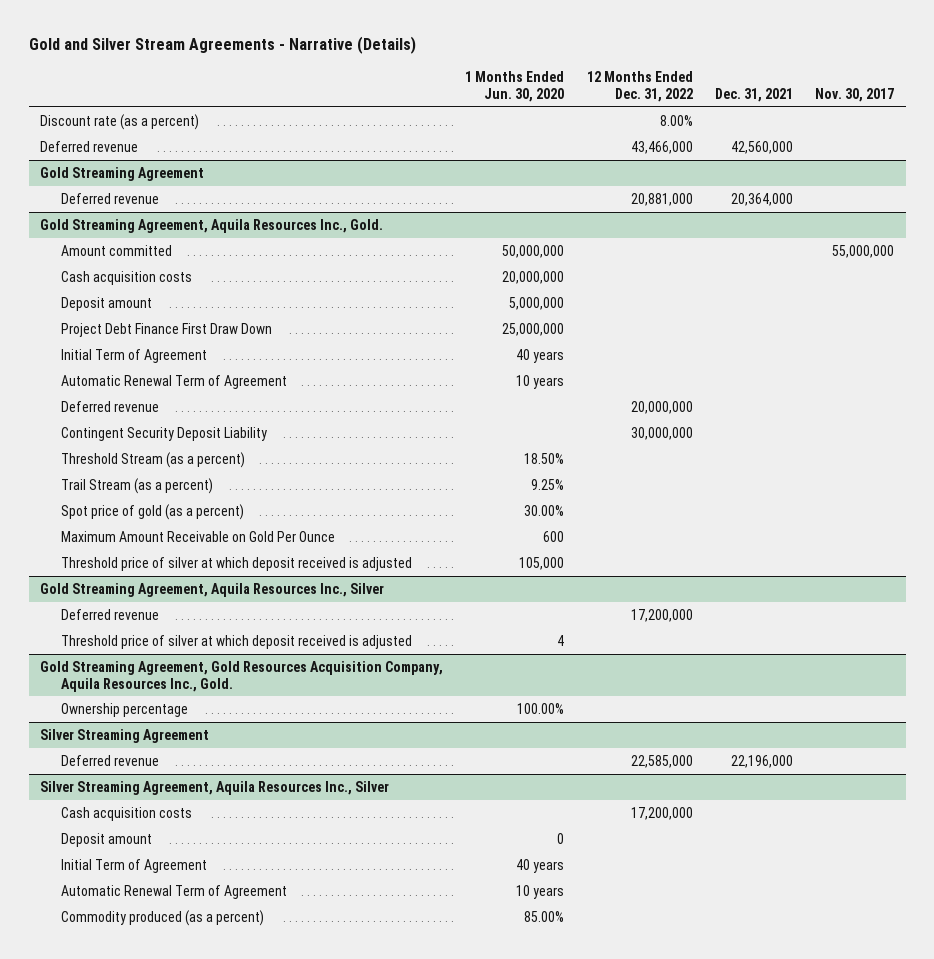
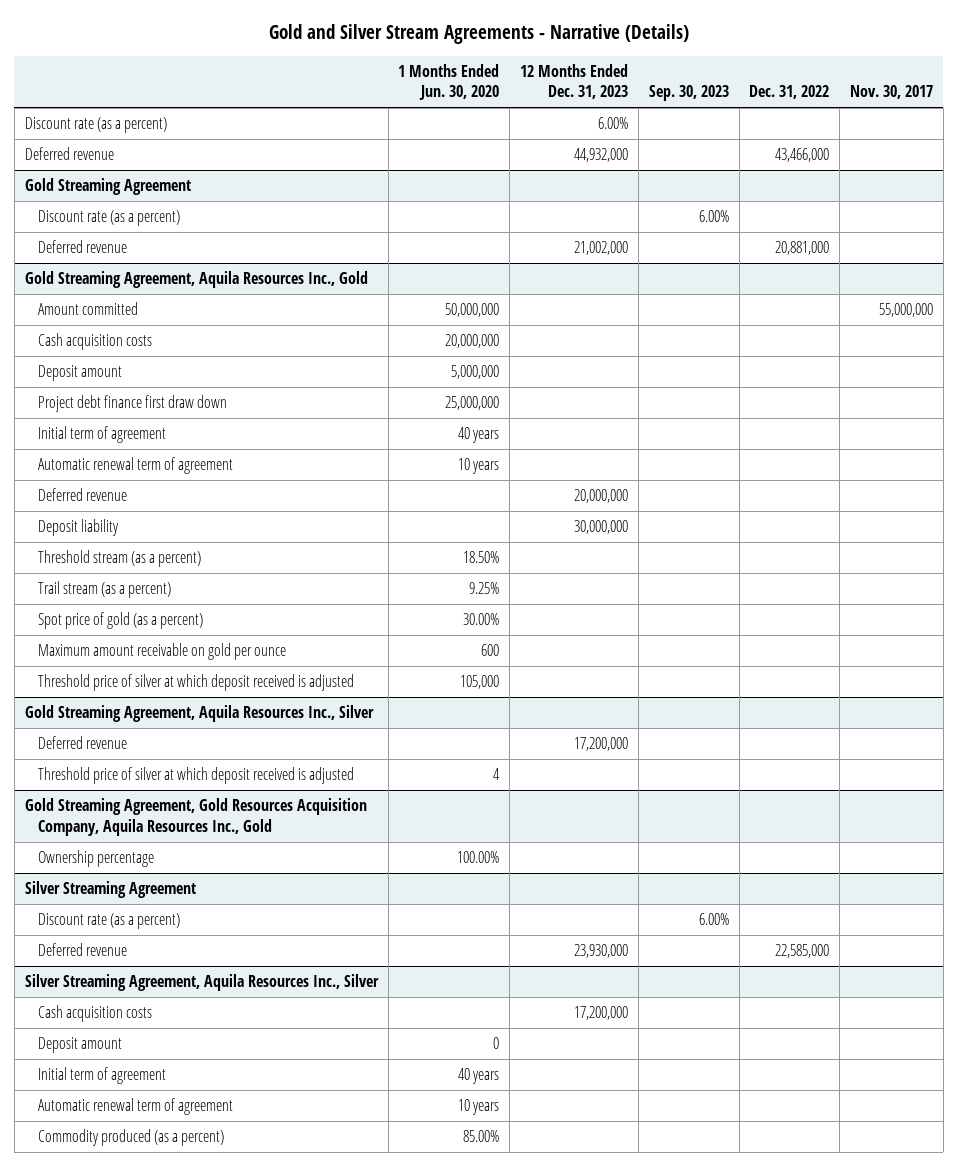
- | 1 Months Ended Jun. 30, 2020 | 12 Months Ended Dec. 31, 2022 | Dec. 31, 2021 | Nov. 30, 2017
+ | 1 Months Ended Jun. 30, 2020 | 12 Months Ended Dec. 31, 2023 | Sep. 30, 2023 | Dec. 31, 2022 | Nov. 30, 2017
@ Gold Streaming Agreement
+ Discount rate (as a percent) | | | 6.00% | |
- Gold Streaming Agreement, Aquila Resources Inc., Gold.
+ Gold Streaming Agreement, Aquila Resources Inc., Gold
- Project Debt Finance First Draw Down | 25,000,000 | | |
- Initial Term of Agreement | 40 years | | |
- Automatic Renewal Term of Agreement | 10 years | | |
+ Project debt finance first draw down | 25,000,000 | | | |
+ Initial term of agreement | 40 years | | | |
+ Automatic renewal term of agreement | 10 years | | | |
- Contingent Security Deposit Liability | | 30,000,000 | |
- Threshold Stream (as a percent) | 18.50% | | |
- Trail Stream (as a percent) | 9.25% | | |
+ Deposit liability | | 30,000,000 | | |
+ Threshold stream (as a percent) | 18.50% | | | |
+ Trail stream (as a percent) | 9.25% | | | |
- Maximum Amount Receivable on Gold Per Ounce | 600 | | |
+ Maximum amount receivable on gold per ounce | 600 | | | |
- Gold Streaming Agreement, Gold Resources Acquisition Company, Aquila Resources Inc., Gold.
+ Gold Streaming Agreement, Gold Resources Acquisition Company, Aquila Resources Inc., Gold
@ Silver Streaming Agreement
+ Discount rate (as a percent) | | | 6.00% | |
@ Silver Streaming Agreement, Aquila Resources Inc., Silver
- Initial Term of Agreement | 40 years | | |
- Automatic Renewal Term of Agreement | 10 years | | |
+ Initial term of agreement | 40 years | | | |
+ Automatic renewal term of agreement | 10 years | | | |

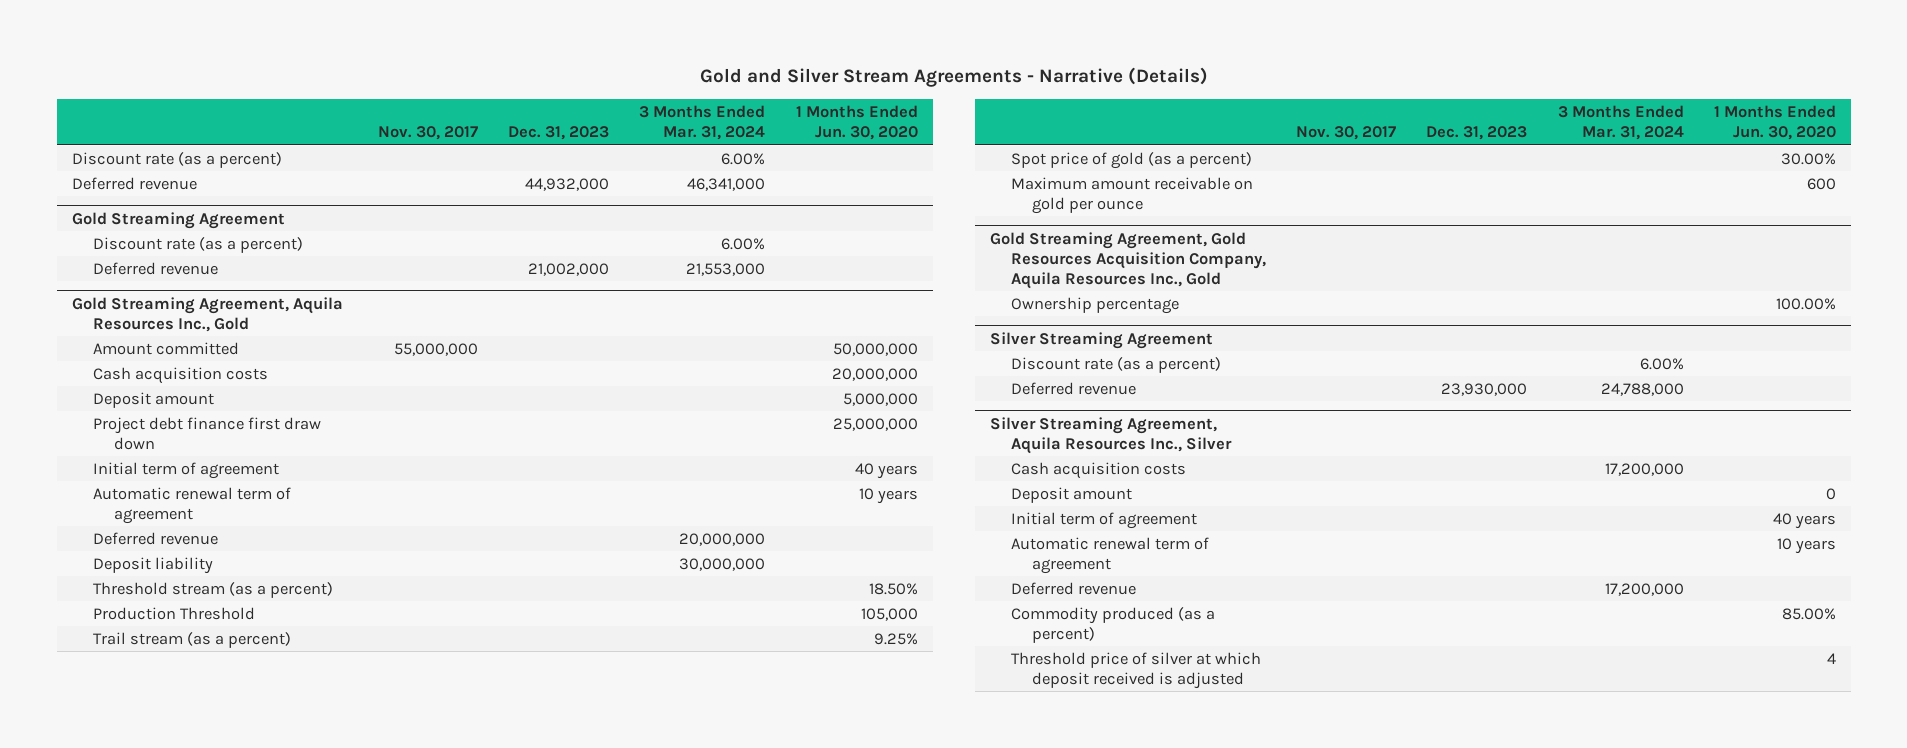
- | 1 Months Ended Jun. 30, 2020 | 12 Months Ended Dec. 31, 2023 | Sep. 30, 2023 | Dec. 31, 2022 | Nov. 30, 2017
+ | Nov. 30, 2017 | Dec. 31, 2023 | 3 Months Ended Mar. 31, 2024 | 1 Months Ended Jun. 30, 2020
@ Gold Streaming Agreement, Aquila Resources Inc., Gold
+ Production Threshold | | | | 105,000
- Threshold price of silver at which deposit received is adjusted | 105,000 | | | |
- Gold Streaming Agreement, Aquila Resources Inc., Silver
- Deferred revenue | | 17,200,000 | | |
- Threshold price of silver at which deposit received is adjusted | 4 | | | |
@ Silver Streaming Agreement, Aquila Resources Inc., Silver
+ Deferred revenue | | | 17,200,000 |
+ Threshold price of silver at which deposit received is adjusted | | | | 4

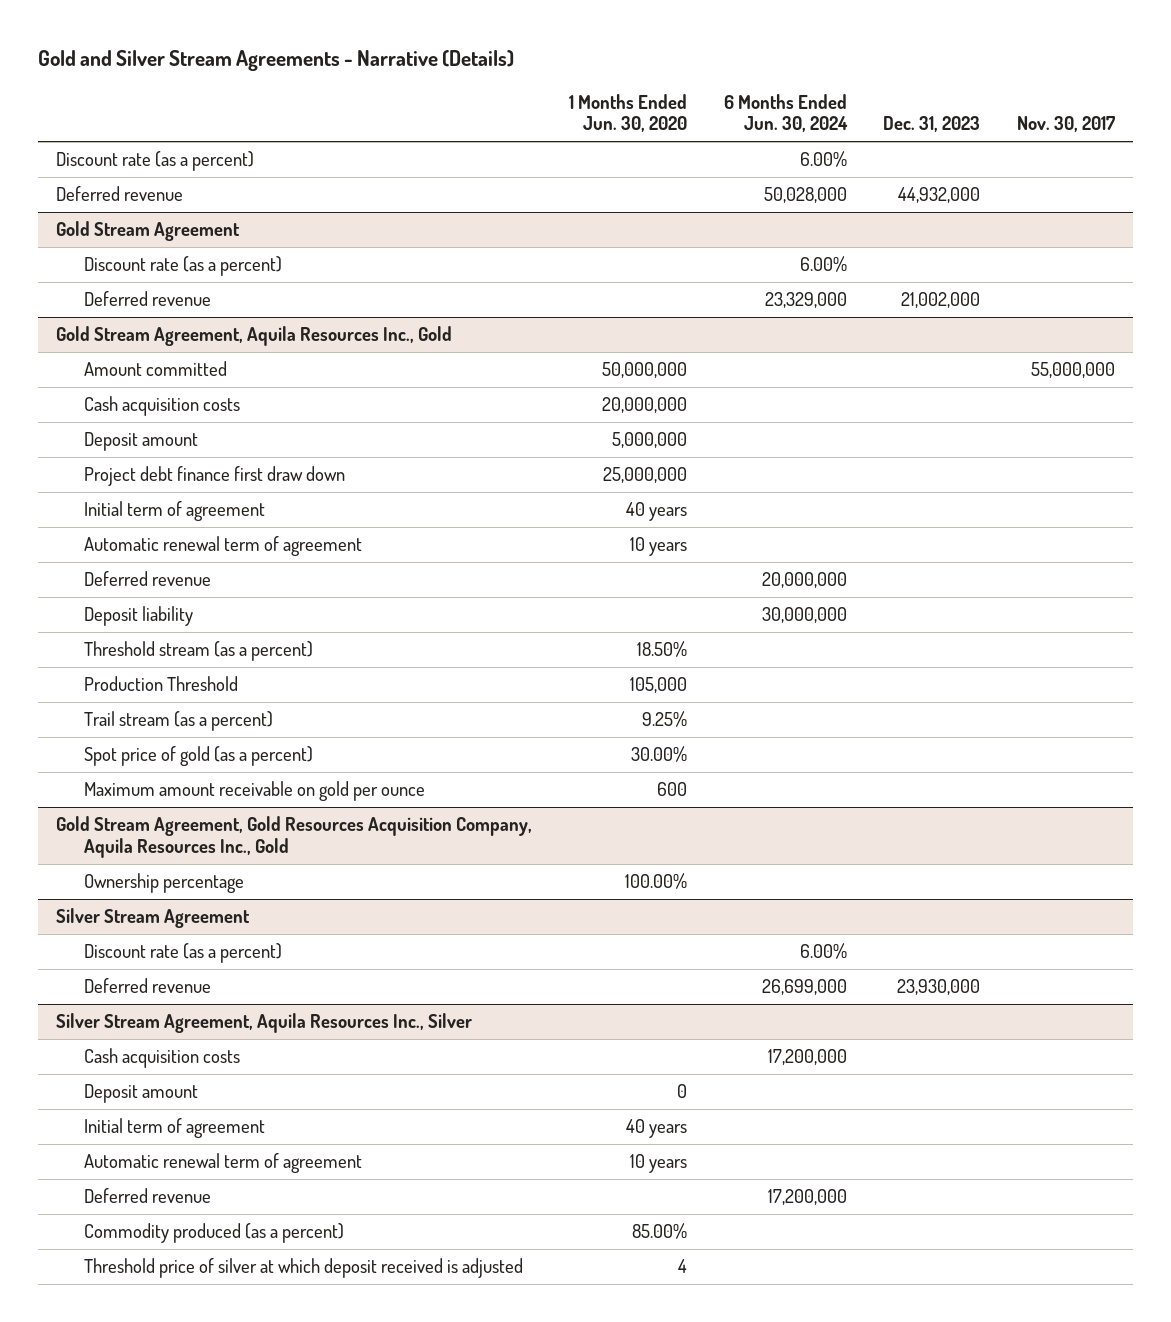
- | Nov. 30, 2017 | Dec. 31, 2023 | 3 Months Ended Mar. 31, 2024 | 1 Months Ended Jun. 30, 2020
+ | 1 Months Ended Jun. 30, 2020 | 6 Months Ended Jun. 30, 2024 | Dec. 31, 2023 | Nov. 30, 2017
- Gold Streaming Agreement
+ Gold Stream Agreement
- Gold Streaming Agreement, Aquila Resources Inc., Gold
+ Gold Stream Agreement, Aquila Resources Inc., Gold
- Gold Streaming Agreement, Gold Resources Acquisition Company, Aquila Resources Inc., Gold
+ Gold Stream Agreement, Gold Resources Acquisition Company, Aquila Resources Inc., Gold
- Silver Streaming Agreement
+ Silver Stream Agreement
- Silver Streaming Agreement, Aquila Resources Inc., Silver
+ Silver Stream Agreement, Aquila Resources Inc., Silver

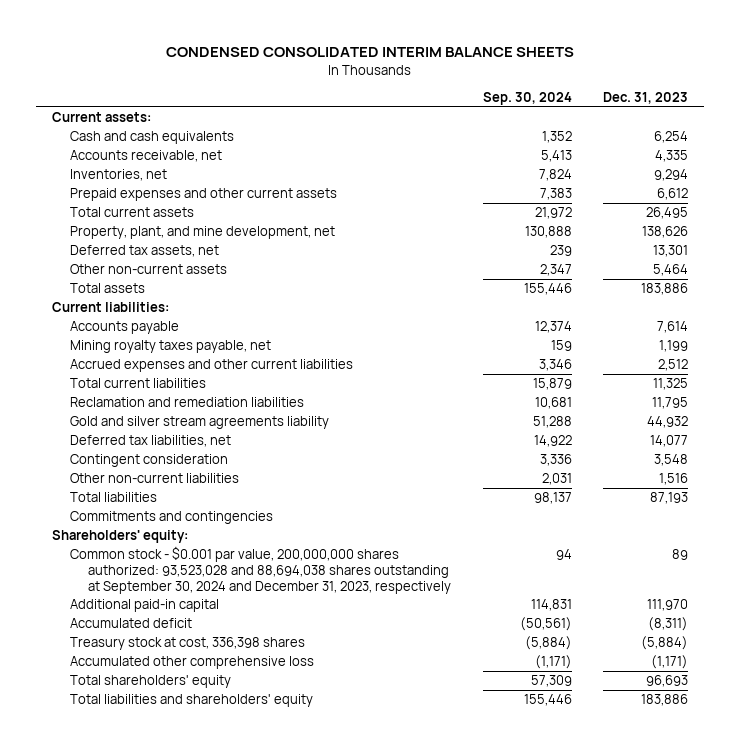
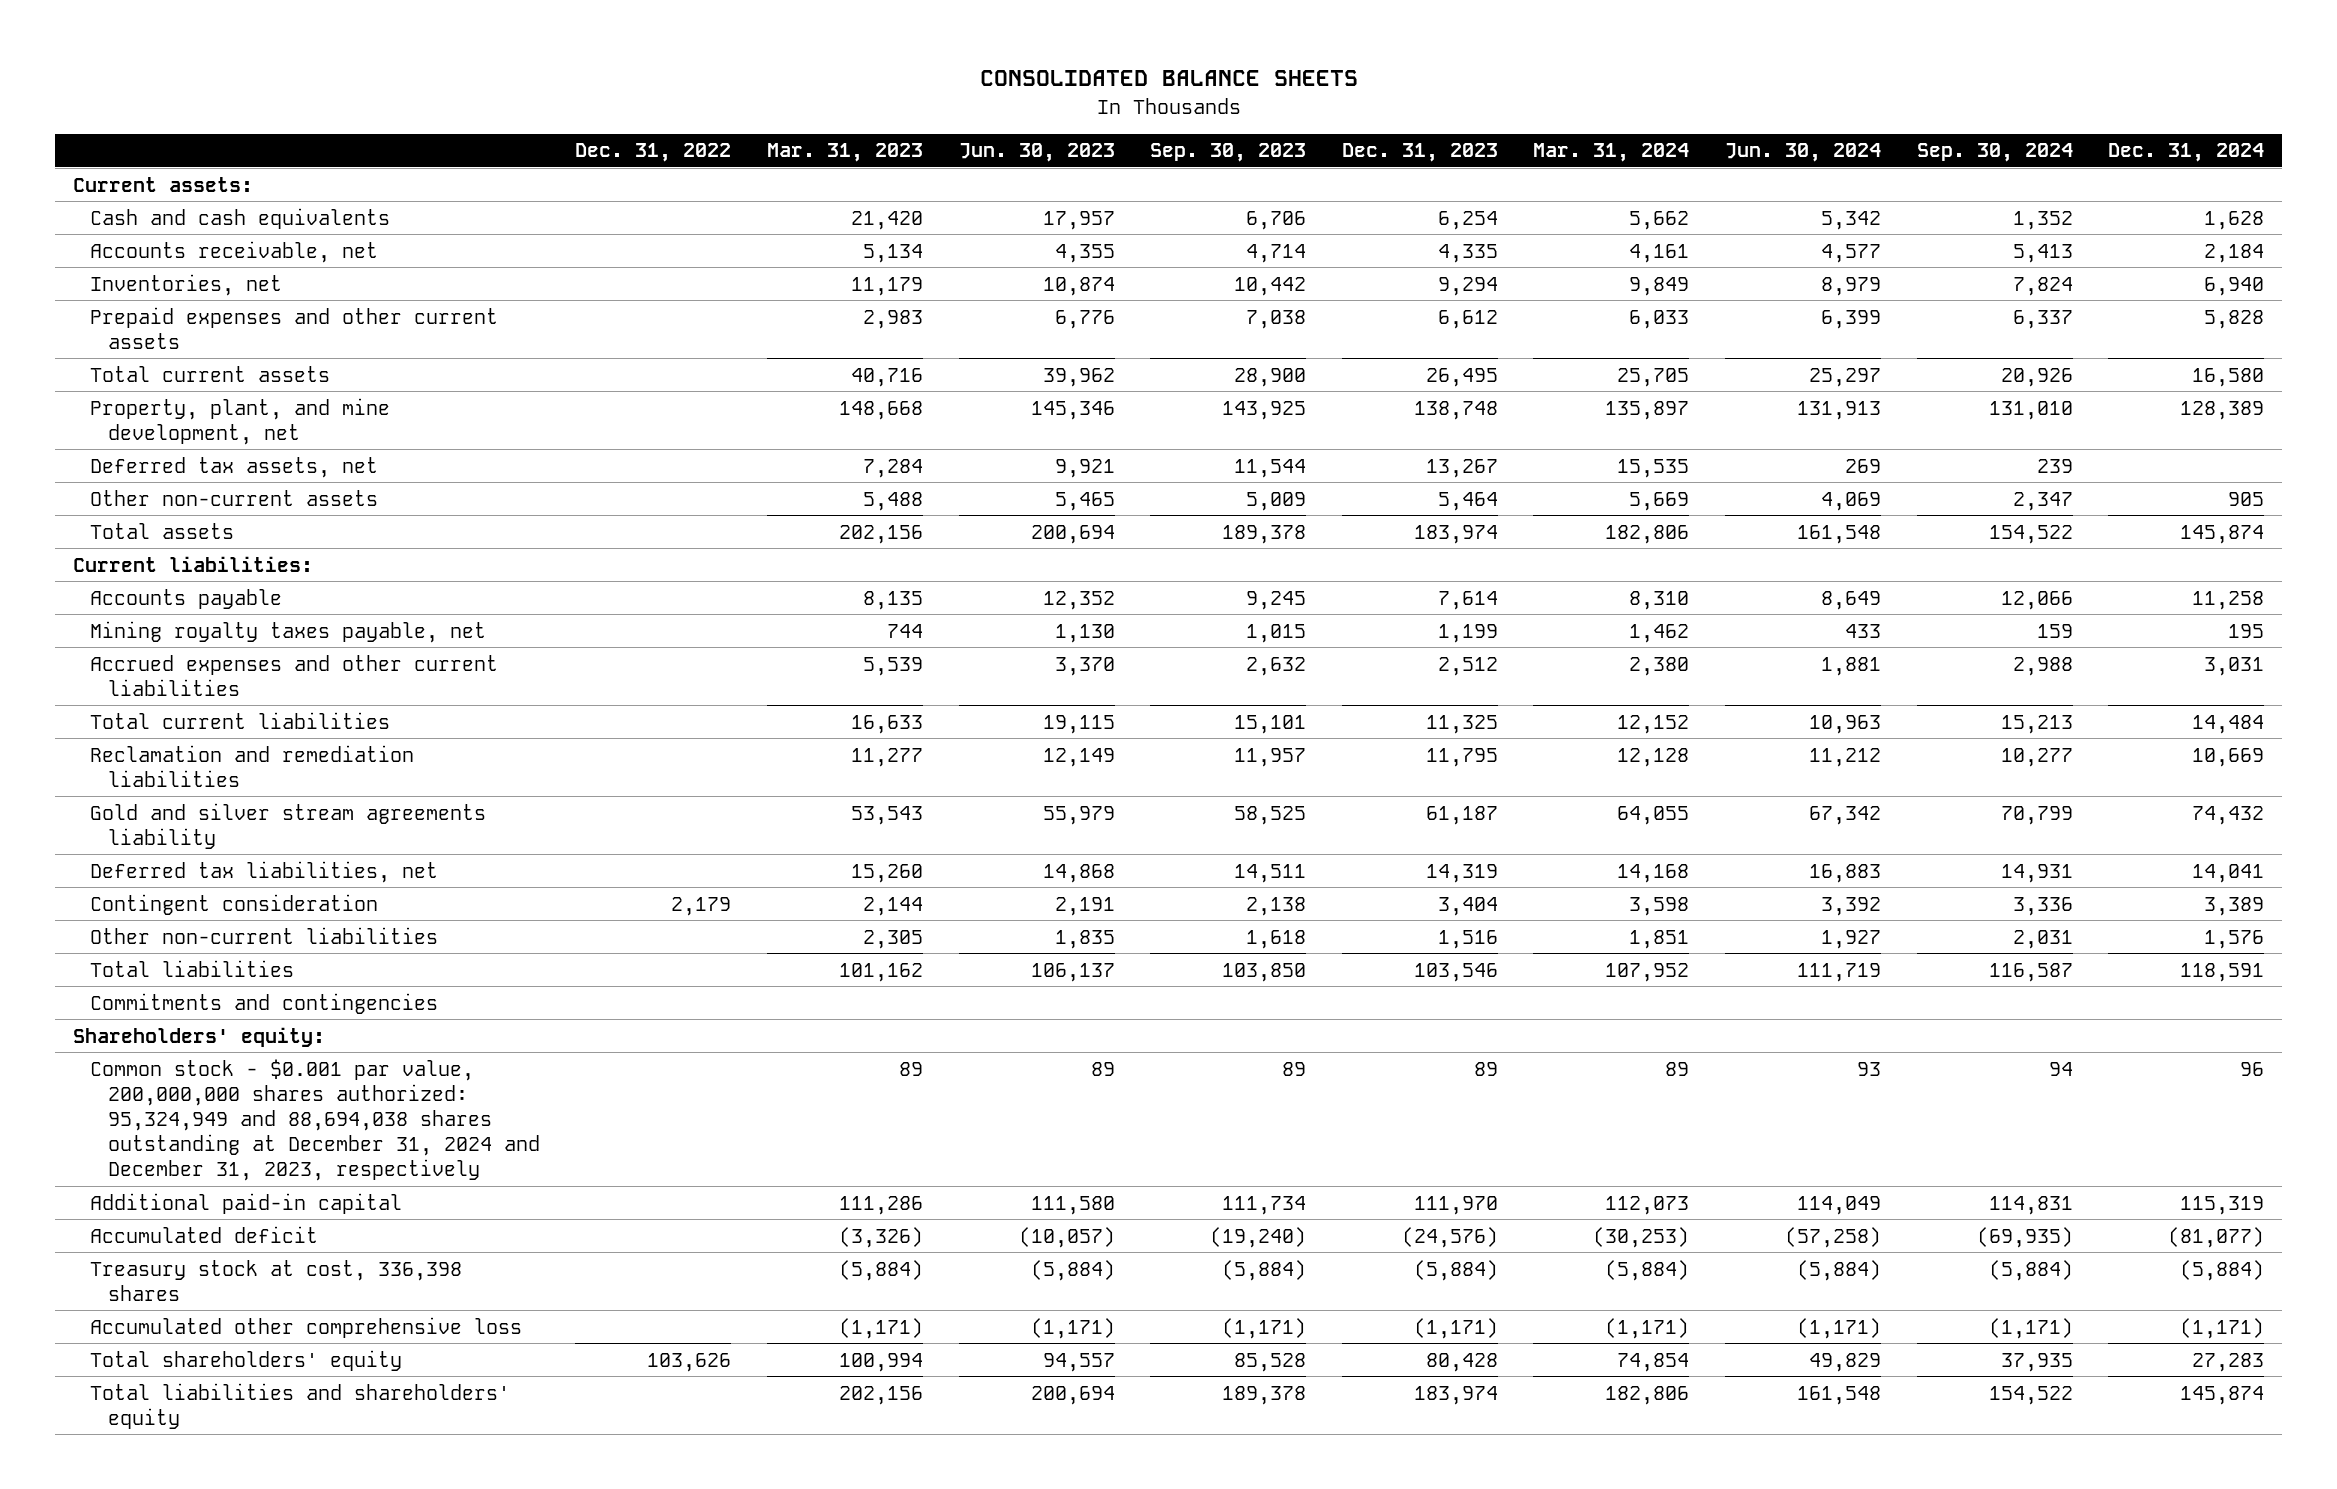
- CONDENSED CONSOLIDATED INTERIM BALANCE SHEETS
+ CONSOLIDATED BALANCE SHEETS
- | Sep. 30, 2024 | Dec. 31, 2023
+ | Dec. 31, 2022 | Mar. 31, 2023 | Jun. 30, 2023 | Sep. 30, 2023 | Dec. 31, 2023 | Mar. 31, 2024 | Jun. 30, 2024 | Sep. 30, 2024 | Dec. 31, 2024
- Prepaid expenses and other current assets | 7,383 | 6,612
- Total current assets | 21,972 | 26,495
- Property, plant, and mine development, net | 130,888 | 138,626
- Deferred tax assets, net | 239 | 13,301
+ Prepaid expenses and other current assets | | 2,983 | 6,776 | 7,038 | 6,612 | 6,033 | 6,399 | 6,337 | 5,828
+ Total current assets | | 40,716 | 39,962 | 28,900 | 26,495 | 25,705 | 25,297 | 20,926 | 16,580
+ Property, plant, and mine development, net | | 148,668 | 145,346 | 143,925 | 138,748 | 135,897 | 131,913 | 131,010 | 128,389
+ Deferred tax assets, net | | 7,284 | 9,921 | 11,544 | 13,267 | 15,535 | 269 | 239 |
- Total assets | 155,446 | 183,886
+ Total assets | | 202,156 | 200,694 | 189,378 | 183,974 | 182,806 | 161,548 | 154,522 | 145,874
- Accounts payable | 12,374 | 7,614
+ Accounts payable | | 8,135 | 12,352 | 9,245 | 7,614 | 8,310 | 8,649 | 12,066 | 11,258
- Accrued expenses and other current liabilities | 3,346 | 2,512
- Total current liabilities | 15,879 | 11,325
- Reclamation and remediation liabilities | 10,681 | 11,795
- Gold and silver stream agreements liability | 51,288 | 44,932
- Deferred tax liabilities, net | 14,922 | 14,077
- Contingent consideration | 3,336 | 3,548
+ Accrued expenses and other current liabilities | | 5,539 | 3,370 | 2,632 | 2,512 | 2,380 | 1,881 | 2,988 | 3,031
+ Total current liabilities | | 16,633 | 19,115 | 15,101 | 11,325 | 12,152 | 10,963 | 15,213 | 14,484
+ Reclamation and remediation liabilities | | 11,277 | 12,149 | 11,957 | 11,795 | 12,128 | 11,212 | 10,277 | 10,669
+ Gold and silver stream agreements liability | | 53,543 | 55,979 | 58,525 | 61,187 | 64,055 | 67,342 | 70,799 | 74,432
+ Deferred tax liabilities, net | | 15,260 | 14,868 | 14,511 | 14,319 | 14,168 | 16,883 | 14,931 | 14,041
+ Contingent consideration | 2,179 | 2,144 | 2,191 | 2,138 | 3,404 | 3,598 | 3,392 | 3,336 | 3,389
- Total liabilities | 98,137 | 87,193
+ Total liabilities | | 101,162 | 106,137 | 103,850 | 103,546 | 107,952 | 111,719 | 116,587 | 118,591
- Common stock - $0.001 par value, 200,000,000 shares authorized: 93,523,028 and 88,694,038 shares outstanding at September 30, 2024 and December 31, 2023, respectively | 94 | 89
+ Common stock - $0.001 par value, 200,000,000 shares authorized: 95,324,949 and 88,694,038 shares outstanding at December 31, 2024 and December 31, 2023, respectively | | 89 | 89 | 89 | 89 | 89 | 93 | 94 | 96
- Accumulated deficit | (50,561) | (8,311)
+ Accumulated deficit | | (3,326) | (10,057) | (19,240) | (24,576) | (30,253) | (57,258) | (69,935) | (81,077)
- Total shareholders' equity | 57,309 | 96,693
- Total liabilities and shareholders' equity | 155,446 | 183,886
+ Total shareholders' equity | 103,626 | 100,994 | 94,557 | 85,528 | 80,428 | 74,854 | 49,829 | 37,935 | 27,283
+ Total liabilities and shareholders' equity | | 202,156 | 200,694 | 189,378 | 183,974 | 182,806 | 161,548 | 154,522 | 145,874

